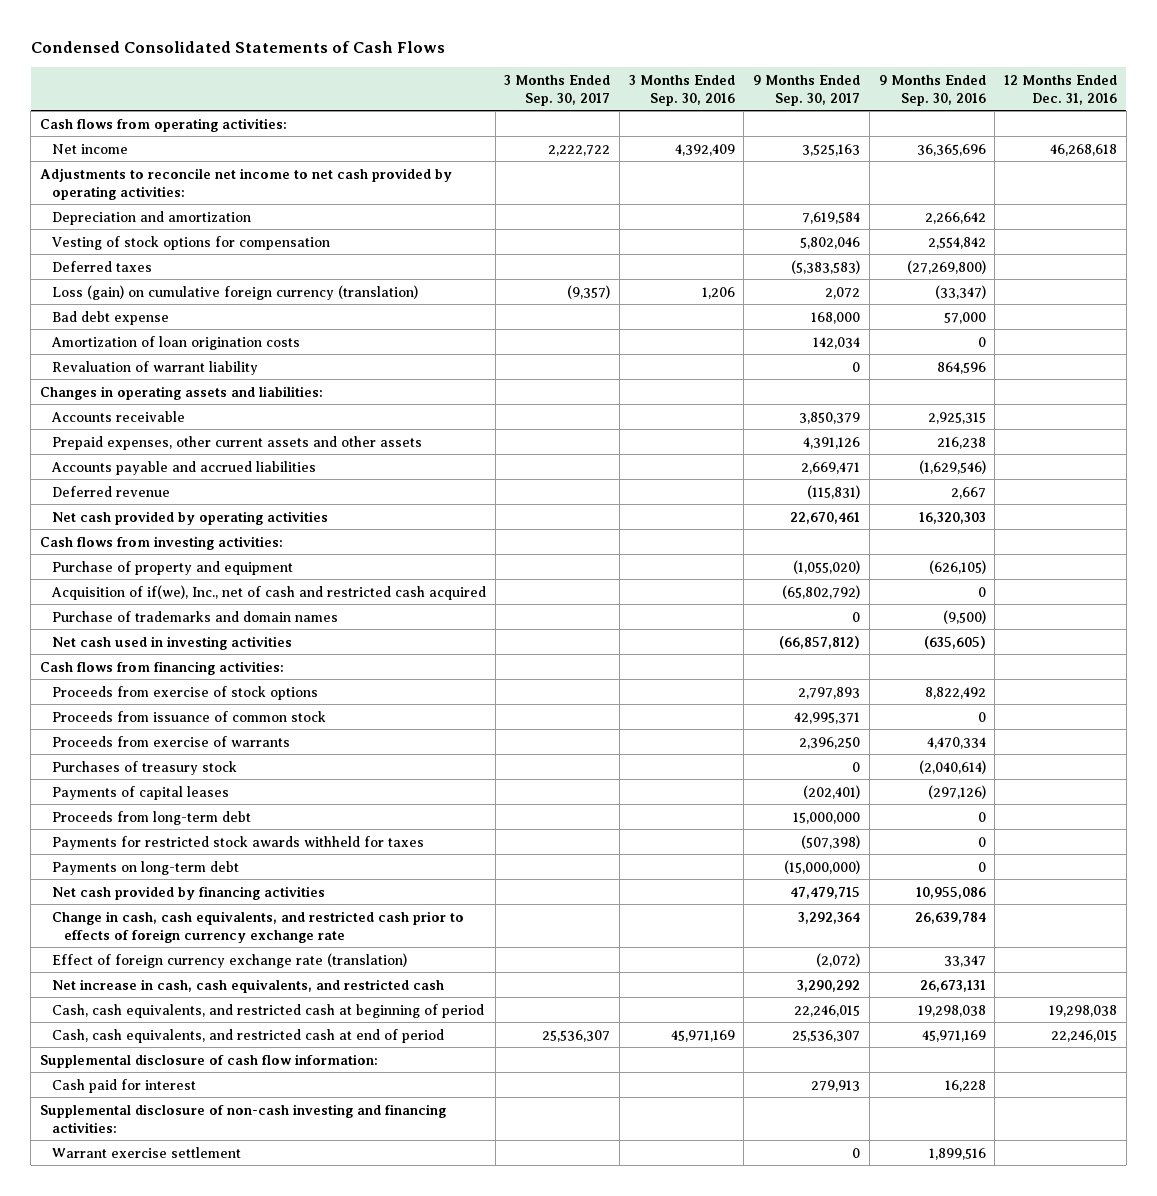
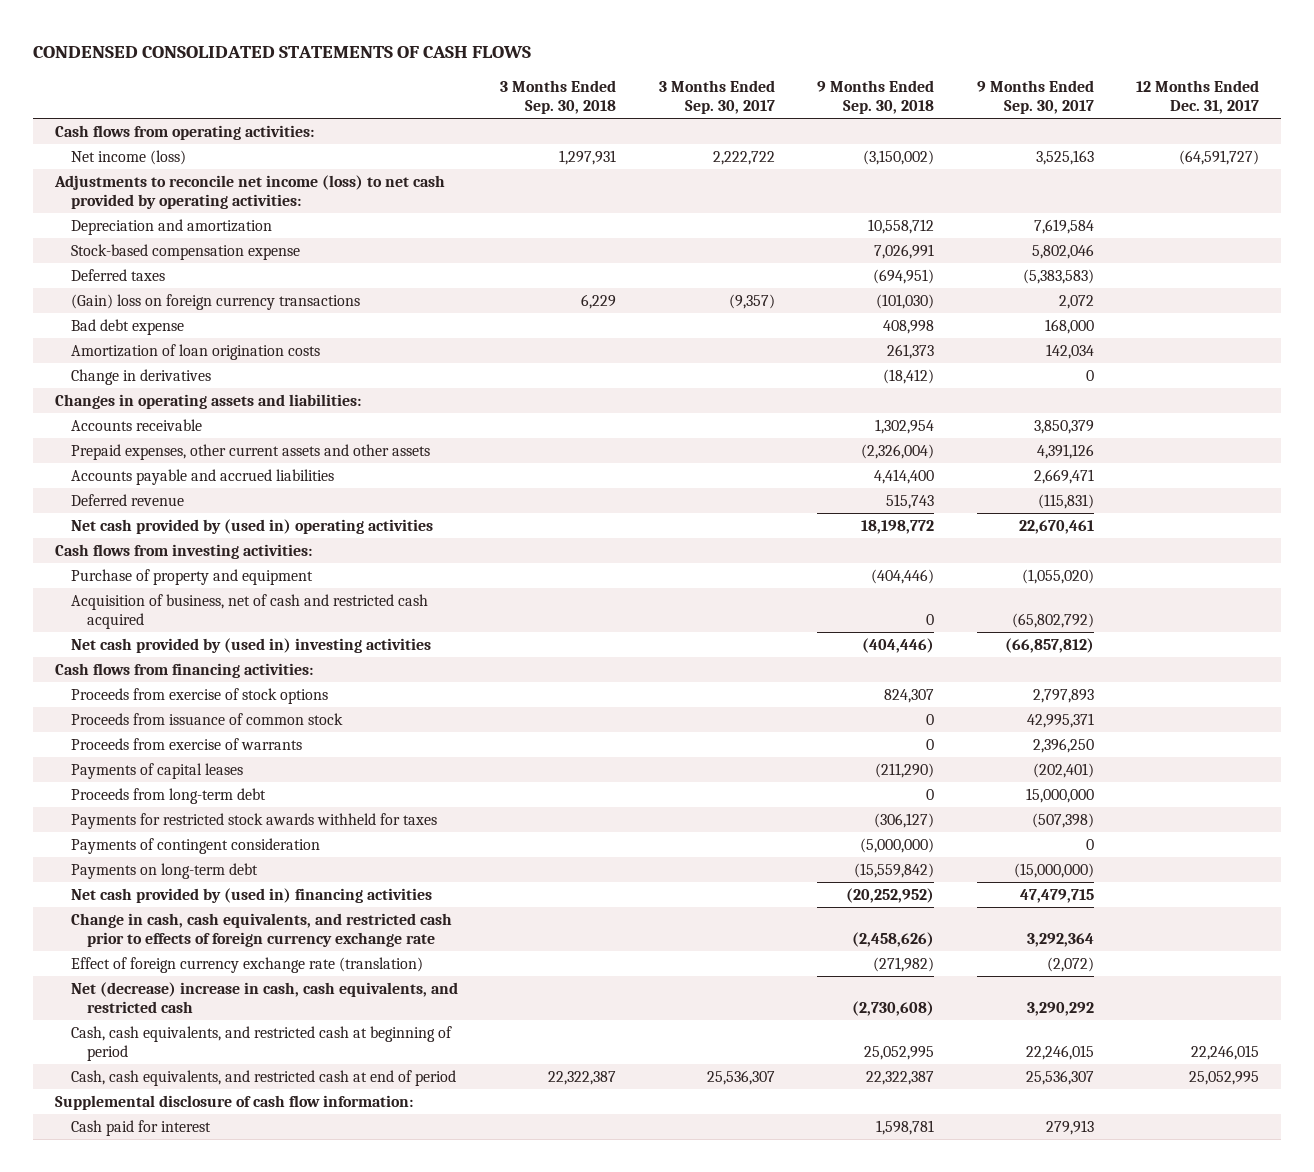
- Condensed Consolidated Statements of Cash Flows
+ CONDENSED CONSOLIDATED STATEMENTS OF CASH FLOWS
- | 3 Months Ended Sep. 30, 2017 | 3 Months Ended Sep. 30, 2016 | 9 Months Ended Sep. 30, 2017 | 9 Months Ended Sep. 30, 2016 | 12 Months Ended Dec. 31, 2016
+ | 3 Months Ended Sep. 30, 2018 | 3 Months Ended Sep. 30, 2017 | 9 Months Ended Sep. 30, 2018 | 9 Months Ended Sep. 30, 2017 | 12 Months Ended Dec. 31, 2017
- Net income | 2,222,722 | 4,392,409 | 3,525,163 | 36,365,696 | 46,268,618
- Adjustments to reconcile net income to net cash provided by operating activities:
+ Net income (loss) | 1,297,931 | 2,222,722 | (3,150,002) | 3,525,163 | (64,591,727)
+ Adjustments to reconcile net income (loss) to net cash provided by operating activities:
- Vesting of stock options for compensation | | | 5,802,046 | 2,554,842 |
+ Stock-based compensation expense | | | 7,026,991 | 5,802,046 |
- Loss (gain) on cumulative foreign currency (translation) | (9,357) | 1,206 | 2,072 | (33,347) |
+ (Gain) loss on foreign currency transactions | 6,229 | (9,357) | (101,030) | 2,072 |
- Revaluation of warrant liability | | | 0 | 864,596 |
+ Change in derivatives | | | (18,412) | 0 |
- Net cash provided by operating activities | | | 22,670,461 | 16,320,303 |
+ Net cash provided by (used in) operating activities | | | 18,198,772 | 22,670,461 |
- Acquisition of if(we), Inc., net of cash and restricted cash acquired | | | (65,802,792) | 0 |
- Purchase of trademarks and domain names | | | 0 | (9,500) |
- Net cash used in investing activities | | | (66,857,812) | (635,605) |
+ Acquisition of business, net of cash and restricted cash acquired | | | 0 | (65,802,792) |
+ Net cash provided by (used in) investing activities | | | (404,446) | (66,857,812) |
- Purchases of treasury stock | | | 0 | (2,040,614) |
+ Payments of contingent consideration | | | (5,000,000) | 0 |
- Net cash provided by financing activities | | | 47,479,715 | 10,955,086 |
+ Net cash provided by (used in) financing activities | | | (20,252,952) | 47,479,715 |
- Net increase in cash, cash equivalents, and restricted cash | | | 3,290,292 | 26,673,131 |
+ Net (decrease) increase in cash, cash equivalents, and restricted cash | | | (2,730,608) | 3,290,292 |
- Supplemental disclosure of non-cash investing and financing activities:
- Warrant exercise settlement | | | 0 | 1,899,516 |

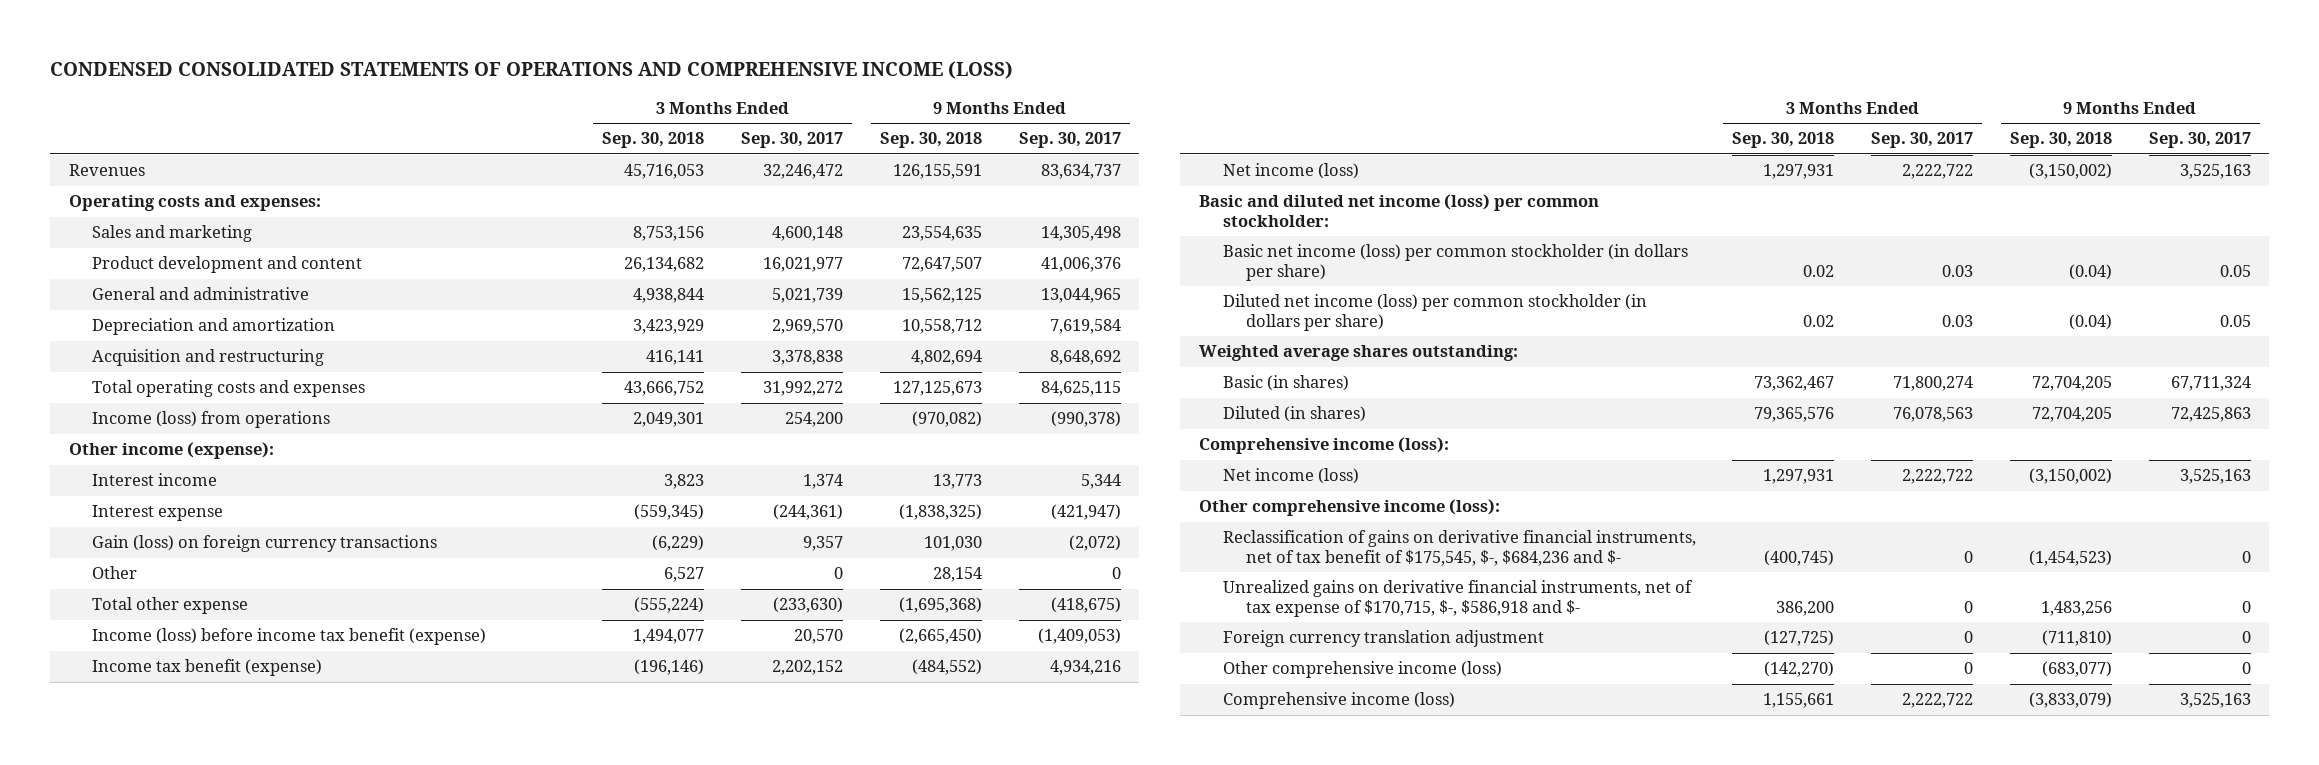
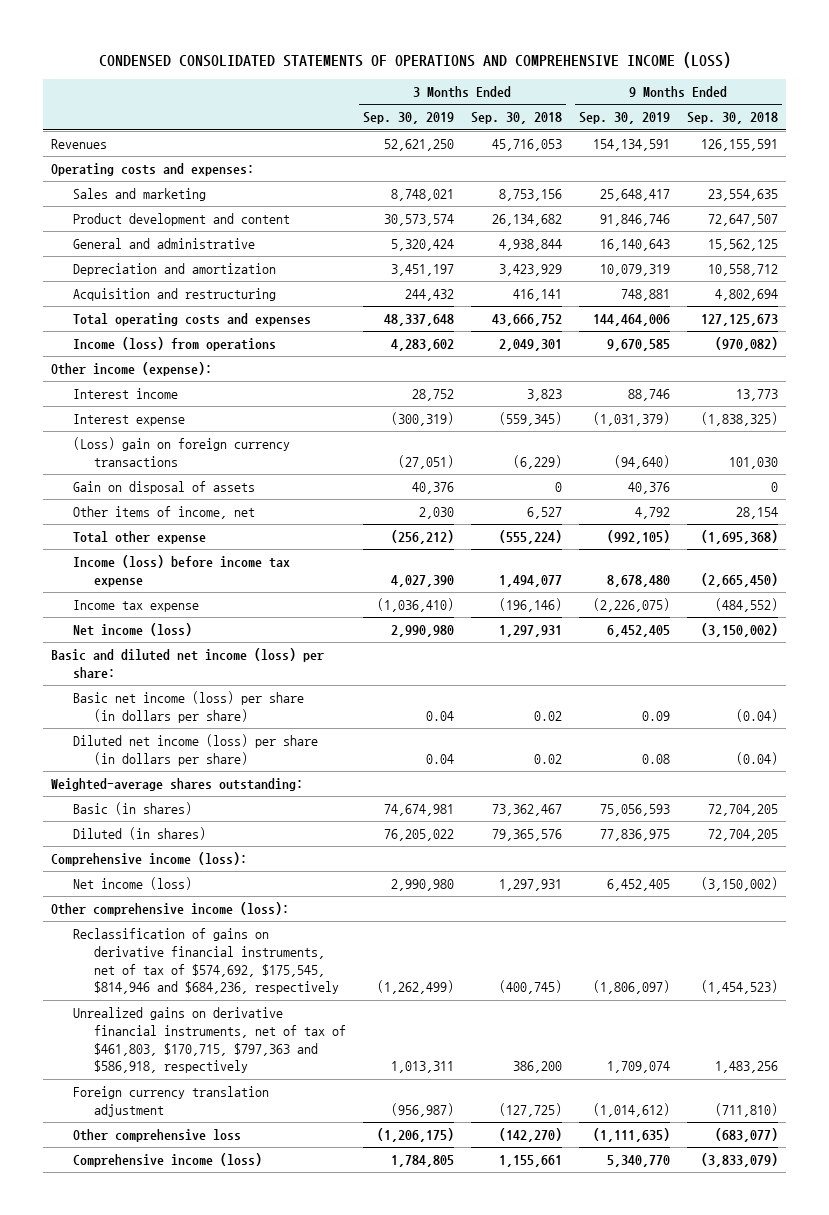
- | 3 Months Ended Sep. 30, 2018 | 3 Months Ended Sep. 30, 2017 | 9 Months Ended Sep. 30, 2018 | 9 Months Ended Sep. 30, 2017
+ | 3 Months Ended Sep. 30, 2019 | 3 Months Ended Sep. 30, 2018 | 9 Months Ended Sep. 30, 2019 | 9 Months Ended Sep. 30, 2018
- Gain (loss) on foreign currency transactions | (6,229) | 9,357 | 101,030 | (2,072)
- Other | 6,527 | 0 | 28,154 | 0
+ (Loss) gain on foreign currency transactions | (27,051) | (6,229) | (94,640) | 101,030
+ Gain on disposal of assets | 40,376 | 0 | 40,376 | 0
+ Other items of income, net | 2,030 | 6,527 | 4,792 | 28,154
- Income (loss) before income tax benefit (expense) | 1,494,077 | 20,570 | (2,665,450) | (1,409,053)
- Income tax benefit (expense) | (196,146) | 2,202,152 | (484,552) | 4,934,216
+ Income (loss) before income tax expense | 4,027,390 | 1,494,077 | 8,678,480 | (2,665,450)
+ Income tax expense | (1,036,410) | (196,146) | (2,226,075) | (484,552)
- Basic and diluted net income (loss) per common stockholder:
- Basic net income (loss) per common stockholder (in dollars per share) | 0.02 | 0.03 | (0.04) | 0.05
- Diluted net income (loss) per common stockholder (in dollars per share) | 0.02 | 0.03 | (0.04) | 0.05
- Weighted average shares outstanding:
+ Basic and diluted net income (loss) per share:
+ Basic net income (loss) per share (in dollars per share) | 0.04 | 0.02 | 0.09 | (0.04)
+ Diluted net income (loss) per share (in dollars per share) | 0.04 | 0.02 | 0.08 | (0.04)
+ Weighted-average shares outstanding:
- Reclassification of gains on derivative financial instruments, net of tax benefit of $175,545, $-, $684,236 and $- | (400,745) | 0 | (1,454,523) | 0
- Unrealized gains on derivative financial instruments, net of tax expense of $170,715, $-, $586,918 and $- | 386,200 | 0 | 1,483,256 | 0
+ Reclassification of gains on derivative financial instruments, net of tax of $574,692, $175,545, $814,946 and $684,236, respectively | (1,262,499) | (400,745) | (1,806,097) | (1,454,523)
+ Unrealized gains on derivative financial instruments, net of tax of $461,803, $170,715, $797,363 and $586,918, respectively | 1,013,311 | 386,200 | 1,709,074 | 1,483,256
- Other comprehensive income (loss) | (142,270) | 0 | (683,077) | 0
+ Other comprehensive loss | (1,206,175) | (142,270) | (1,111,635) | (683,077)

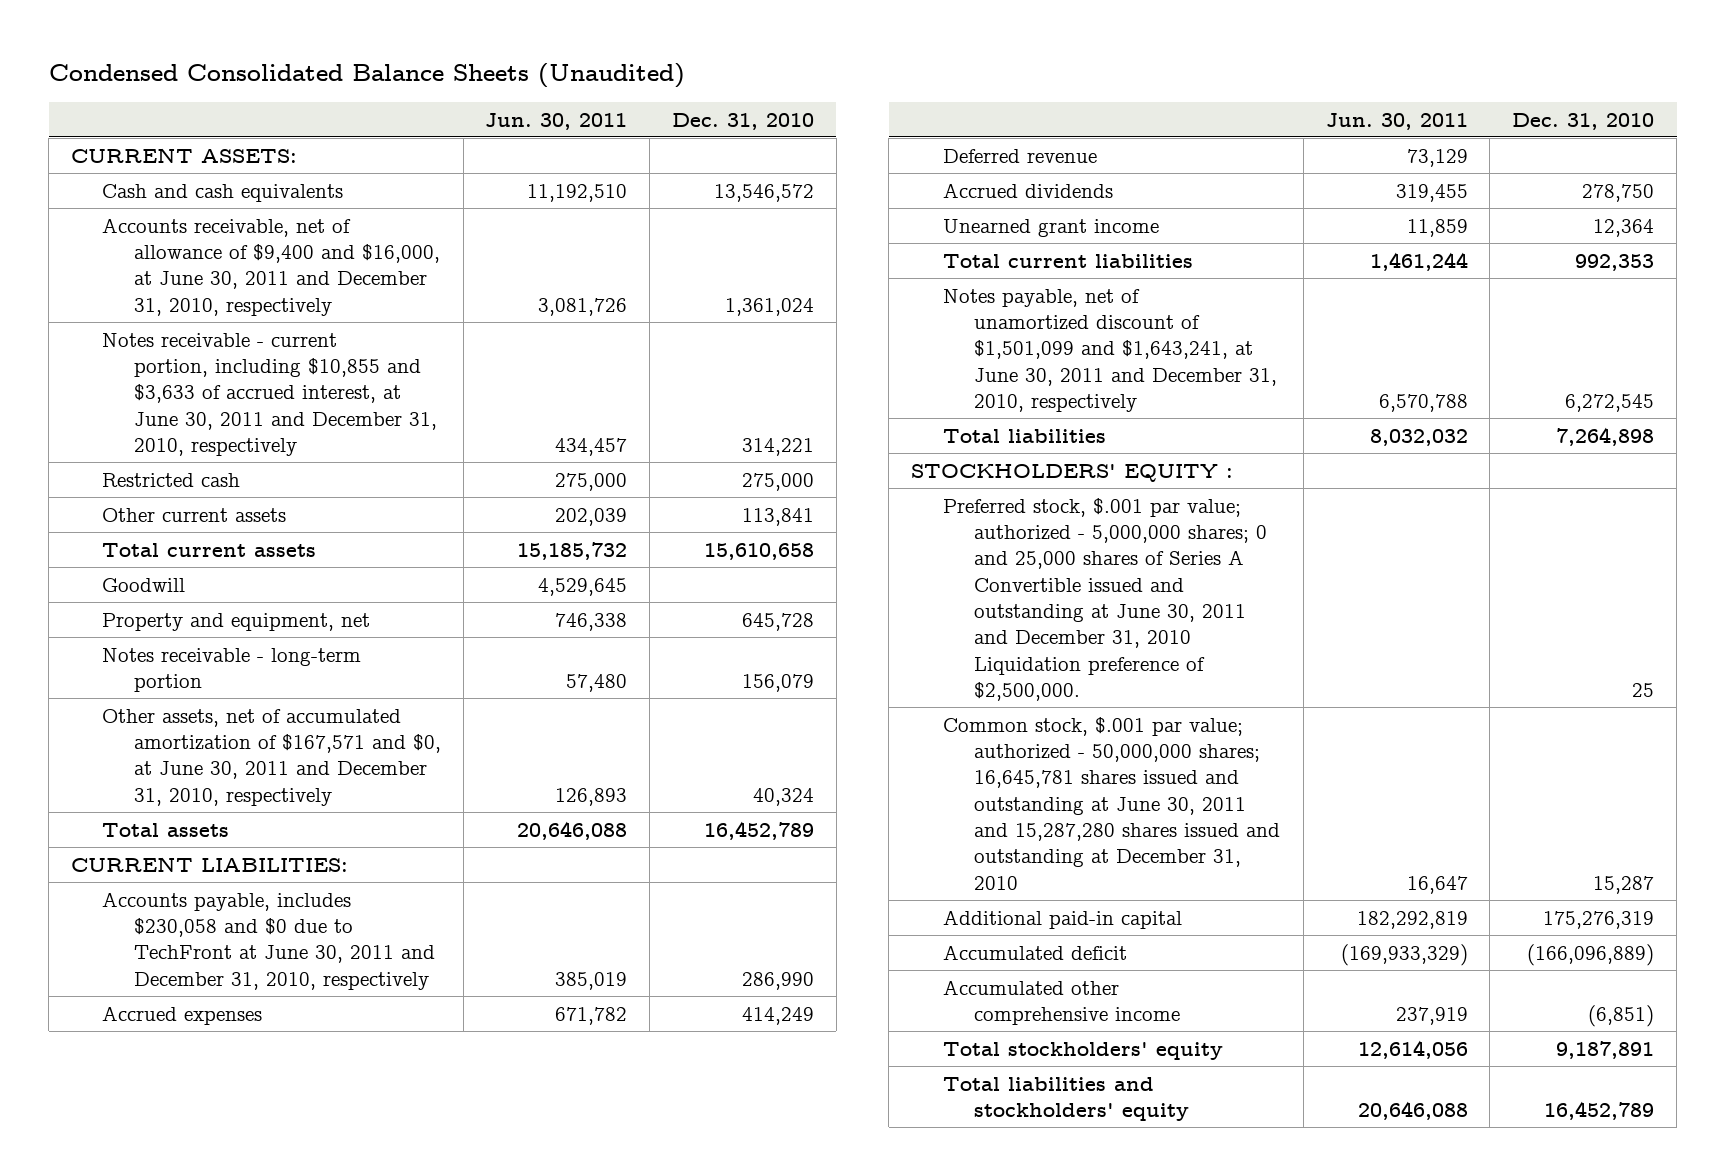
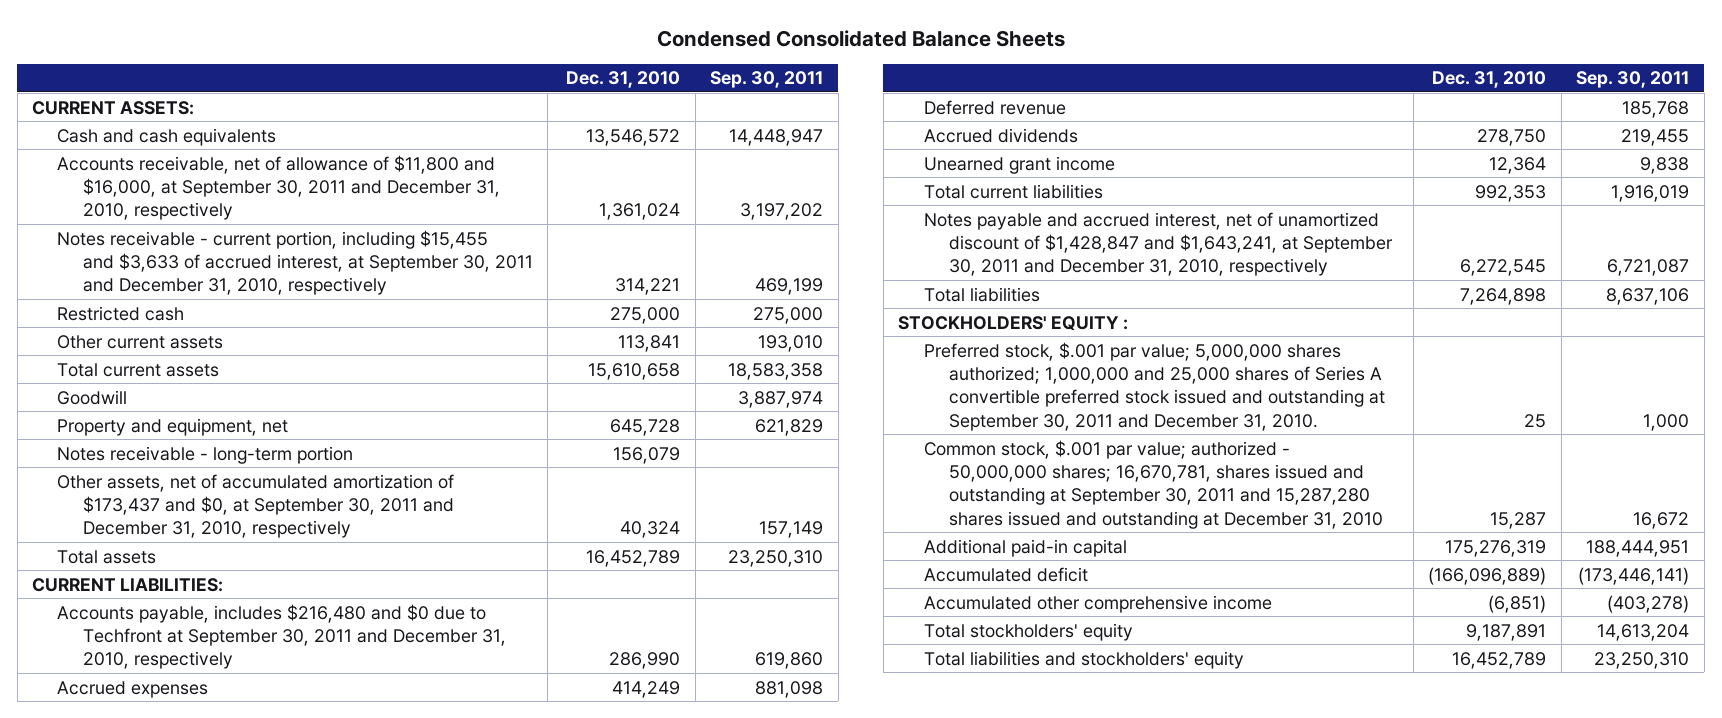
- Condensed Consolidated Balance Sheets (Unaudited)
+ Condensed Consolidated Balance Sheets
- | Jun. 30, 2011 | Dec. 31, 2010
+ | Dec. 31, 2010 | Sep. 30, 2011
- Accounts receivable, net of allowance of $9,400 and $16,000, at June 30, 2011 and December 31, 2010, respectively | 3,081,726 | 1,361,024
- Notes receivable - current portion, including $10,855 and $3,633 of accrued interest, at June 30, 2011 and December 31, 2010, respectively | 434,457 | 314,221
+ Accounts receivable, net of allowance of $11,800 and $16,000, at September 30, 2011 and December 31, 2010, respectively | 1,361,024 | 3,197,202
+ Notes receivable - current portion, including $15,455 and $3,633 of accrued interest, at September 30, 2011 and December 31, 2010, respectively | 314,221 | 469,199
- Other assets, net of accumulated amortization of $167,571 and $0, at June 30, 2011 and December 31, 2010, respectively | 126,893 | 40,324
+ Other assets, net of accumulated amortization of $173,437 and $0, at September 30, 2011 and December 31, 2010, respectively | 40,324 | 157,149
- Accounts payable, includes $230,058 and $0 due to TechFront at June 30, 2011 and December 31, 2010, respectively | 385,019 | 286,990
+ Accounts payable, includes $216,480 and $0 due to Techfront at September 30, 2011 and December 31, 2010, respectively | 286,990 | 619,860
- Notes payable, net of unamortized discount of $1,501,099 and $1,643,241, at June 30, 2011 and December 31, 2010, respectively | 6,570,788 | 6,272,545
+ Notes payable and accrued interest, net of unamortized discount of $1,428,847 and $1,643,241, at September 30, 2011 and December 31, 2010, respectively | 6,272,545 | 6,721,087
- Preferred stock, $.001 par value; authorized - 5,000,000 shares; 0 and 25,000 shares of Series A Convertible issued and outstanding at June 30, 2011 and December 31, 2010 Liquidation preference of $2,500,000. | | 25
- Common stock, $.001 par value; authorized - 50,000,000 shares; 16,645,781 shares issued and outstanding at June 30, 2011 and 15,287,280 shares issued and outstanding at December 31, 2010 | 16,647 | 15,287
+ Preferred stock, $.001 par value; 5,000,000 shares authorized; 1,000,000 and 25,000 shares of Series A convertible preferred stock issued and outstanding at September 30, 2011 and December 31, 2010. | 25 | 1,000
+ Common stock, $.001 par value; authorized - 50,000,000 shares; 16,670,781, shares issued and outstanding at September 30, 2011 and 15,287,280 shares issued and outstanding at December 31, 2010 | 15,287 | 16,672

